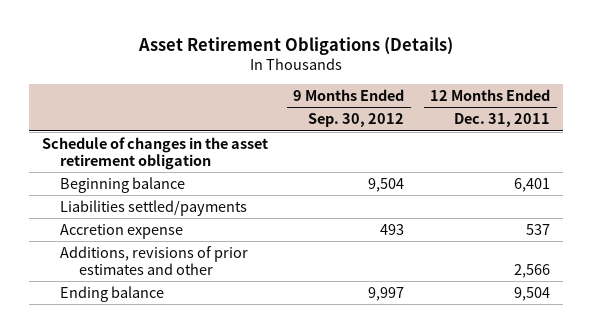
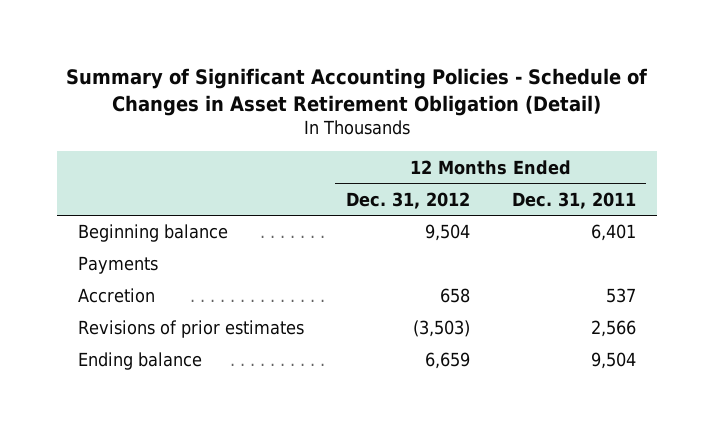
- Asset Retirement Obligations (Details)
+ Summary of Significant Accounting Policies - Schedule of Changes in Asset Retirement Obligation (Detail)
- | 9 Months Ended Sep. 30, 2012 | 12 Months Ended Dec. 31, 2011
+ | 12 Months Ended Dec. 31, 2012 | 12 Months Ended Dec. 31, 2011
- Schedule of changes in the asset retirement obligation
- Liabilities settled/payments
- Accretion expense | 493 | 537
- Additions, revisions of prior estimates and other | | 2,566
+ Payments
+ Accretion | 658 | 537
+ Revisions of prior estimates | (3,503) | 2,566

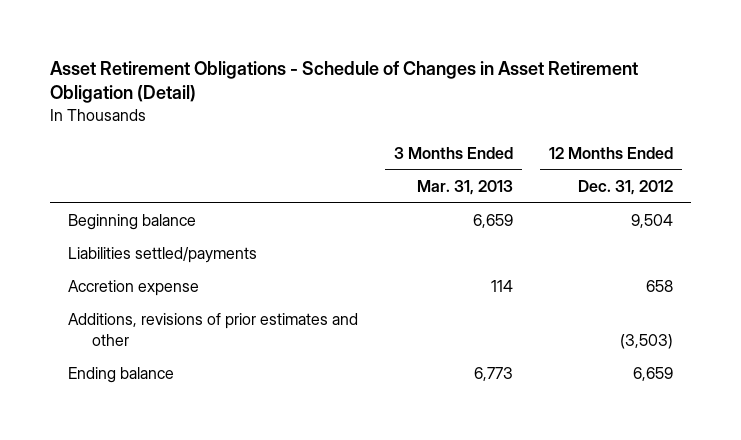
- Summary of Significant Accounting Policies - Schedule of Changes in Asset Retirement Obligation (Detail)
+ Asset Retirement Obligations - Schedule of Changes in Asset Retirement Obligation (Detail)
- | 12 Months Ended Dec. 31, 2012 | 12 Months Ended Dec. 31, 2011
+ | 3 Months Ended Mar. 31, 2013 | 12 Months Ended Dec. 31, 2012
- Payments
- Accretion | 658 | 537
- Revisions of prior estimates | (3,503) | 2,566
+ Liabilities settled/payments
+ Accretion expense | 114 | 658
+ Additions, revisions of prior estimates and other | | (3,503)

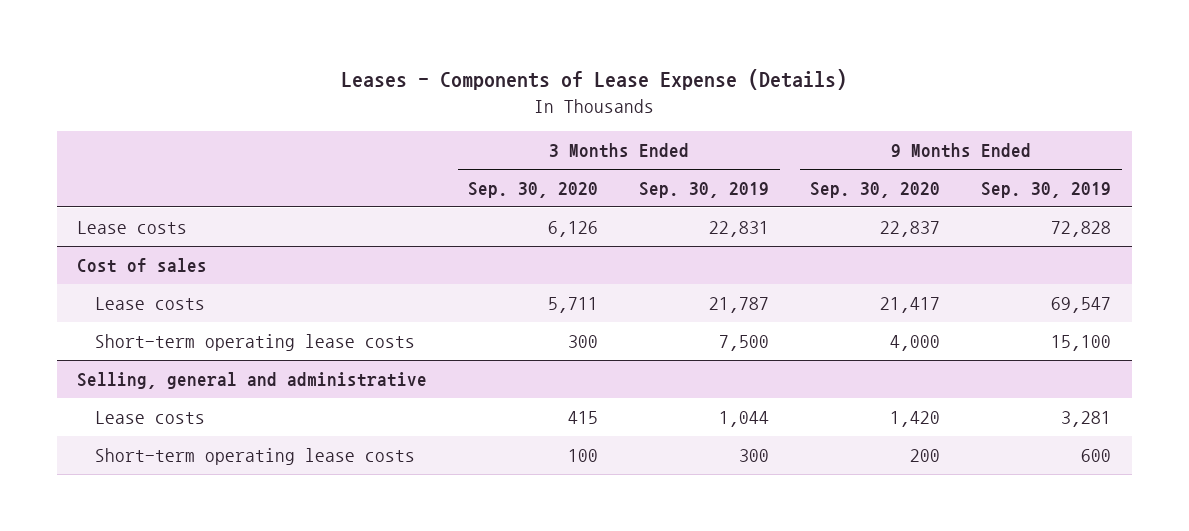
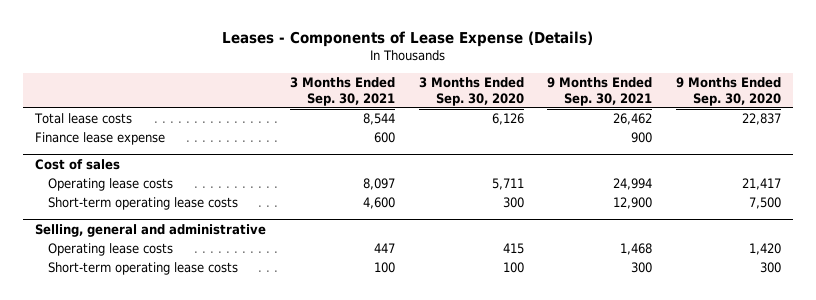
- | 3 Months Ended Sep. 30, 2020 | 3 Months Ended Sep. 30, 2019 | 9 Months Ended Sep. 30, 2020 | 9 Months Ended Sep. 30, 2019
+ | 3 Months Ended Sep. 30, 2021 | 3 Months Ended Sep. 30, 2020 | 9 Months Ended Sep. 30, 2021 | 9 Months Ended Sep. 30, 2020
- Lease costs | 6,126 | 22,831 | 22,837 | 72,828
+ Total lease costs | 8,544 | 6,126 | 26,462 | 22,837
+ Finance lease expense | 600 | | 900 |
@ Cost of sales
- Lease costs | 5,711 | 21,787 | 21,417 | 69,547
- Short-term operating lease costs | 300 | 7,500 | 4,000 | 15,100
+ Operating lease costs | 8,097 | 5,711 | 24,994 | 21,417
+ Short-term operating lease costs | 4,600 | 300 | 12,900 | 7,500
@ Selling, general and administrative
- Lease costs | 415 | 1,044 | 1,420 | 3,281
- Short-term operating lease costs | 100 | 300 | 200 | 600
+ Operating lease costs | 447 | 415 | 1,468 | 1,420
+ Short-term operating lease costs | 100 | 100 | 300 | 300

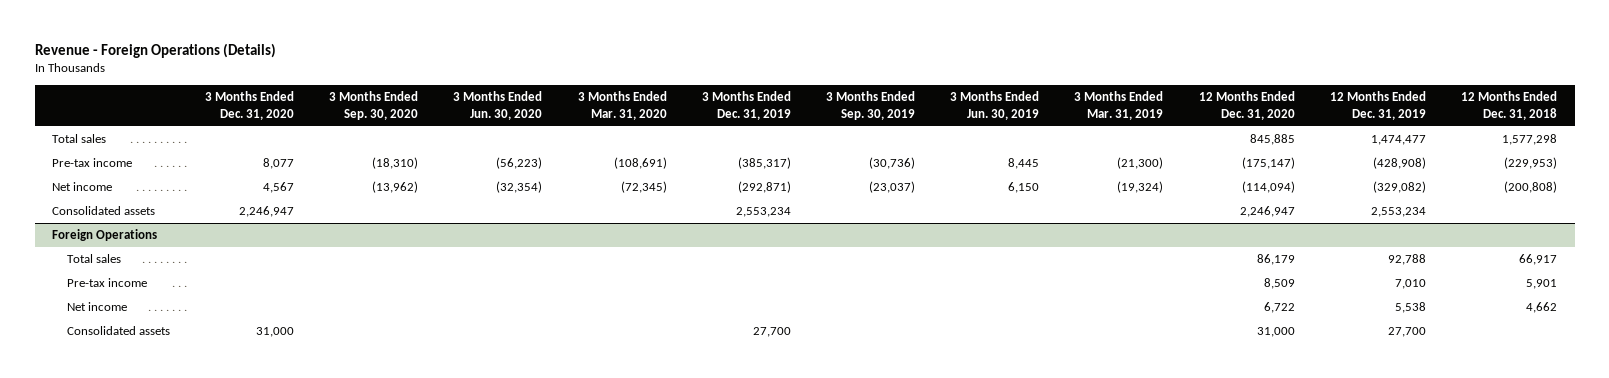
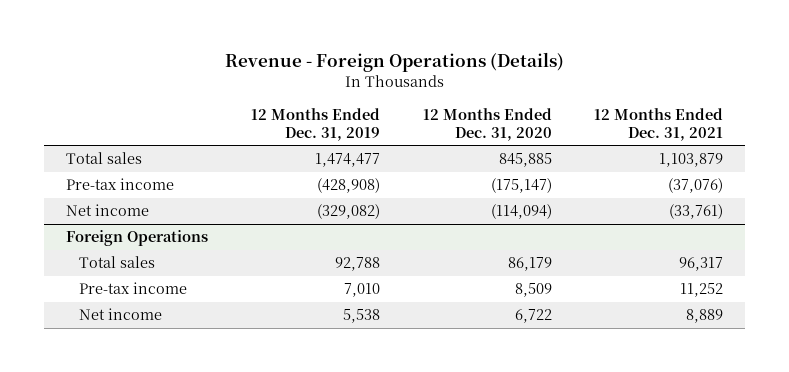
- | 3 Months Ended Dec. 31, 2020 | 3 Months Ended Sep. 30, 2020 | 3 Months Ended Jun. 30, 2020 | 3 Months Ended Mar. 31, 2020 | 3 Months Ended Dec. 31, 2019 | 3 Months Ended Sep. 30, 2019 | 3 Months Ended Jun. 30, 2019 | 3 Months Ended Mar. 31, 2019 | 12 Months Ended Dec. 31, 2020 | 12 Months Ended Dec. 31, 2019 | 12 Months Ended Dec. 31, 2018
+ | 12 Months Ended Dec. 31, 2019 | 12 Months Ended Dec. 31, 2020 | 12 Months Ended Dec. 31, 2021
- Consolidated assets | 2,246,947 | | | | 2,553,234 | | | | 2,246,947 | 2,553,234 |
@ Foreign Operations
- Consolidated assets | 31,000 | | | | 27,700 | | | | 31,000 | 27,700 |

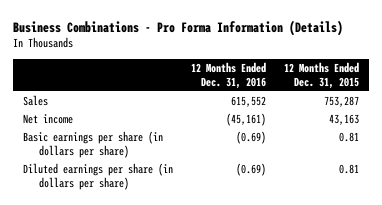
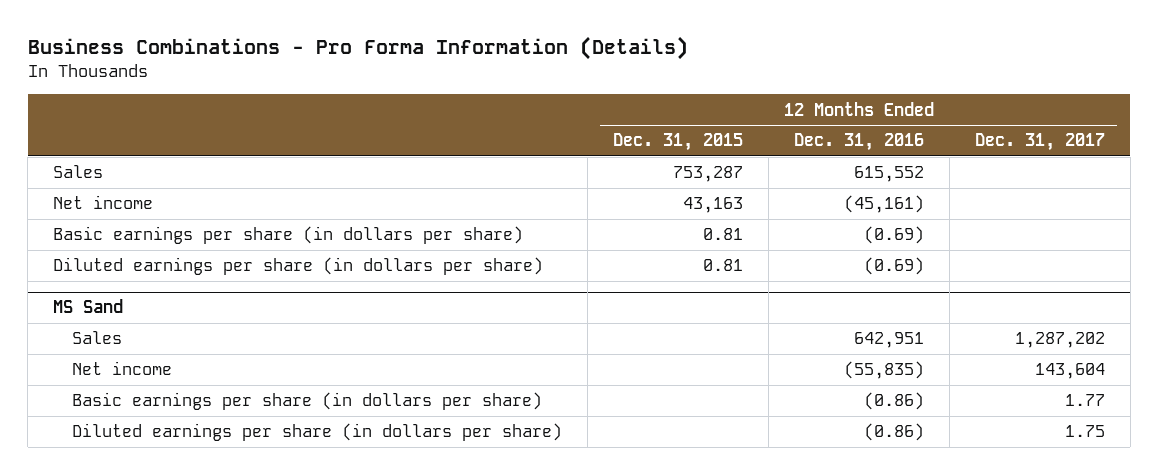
- | 12 Months Ended Dec. 31, 2016 | 12 Months Ended Dec. 31, 2015
+ | 12 Months Ended Dec. 31, 2015 | 12 Months Ended Dec. 31, 2016 | 12 Months Ended Dec. 31, 2017
+ MS Sand
+ Sales | | 642,951 | 1,287,202
+ Net income | | (55,835) | 143,604
+ Basic earnings per share (in dollars per share) | | (0.86) | 1.77
+ Diluted earnings per share (in dollars per share) | | (0.86) | 1.75

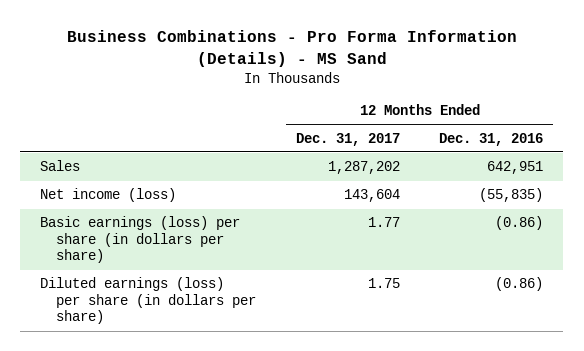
- Business Combinations - Pro Forma Information (Details)
+ Business Combinations - Pro Forma Information (Details) - MS Sand
- | 12 Months Ended Dec. 31, 2015 | 12 Months Ended Dec. 31, 2016 | 12 Months Ended Dec. 31, 2017
+ | 12 Months Ended Dec. 31, 2017 | 12 Months Ended Dec. 31, 2016
- Sales | 753,287 | 615,552 |
- Net income | 43,163 | (45,161) |
- Basic earnings per share (in dollars per share) | 0.81 | (0.69) |
- Diluted earnings per share (in dollars per share) | 0.81 | (0.69) |
- MS Sand
- Net income | | (55,835) | 143,604
- Basic earnings per share (in dollars per share) | | (0.86) | 1.77
- Diluted earnings per share (in dollars per share) | | (0.86) | 1.75
+ Net income (loss) | 143,604 | (55,835)
+ Basic earnings (loss) per share (in dollars per share) | 1.77 | (0.86)
+ Diluted earnings (loss) per share (in dollars per share) | 1.75 | (0.86)

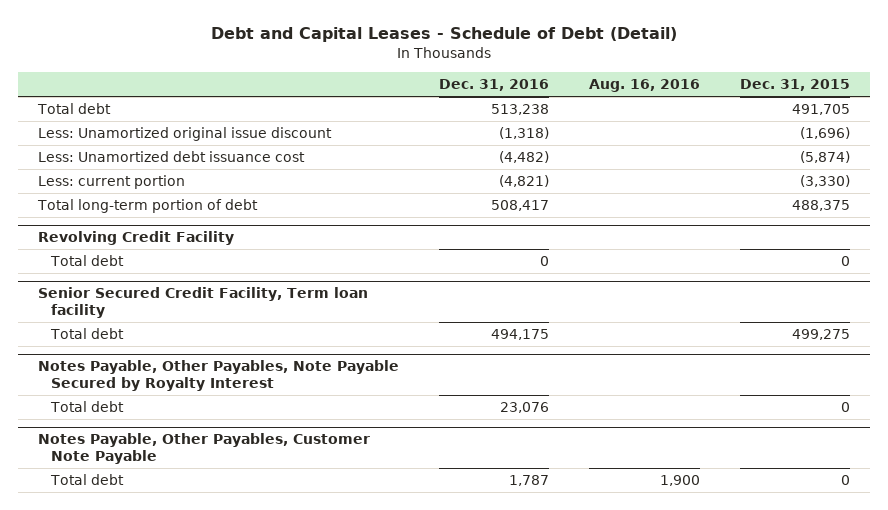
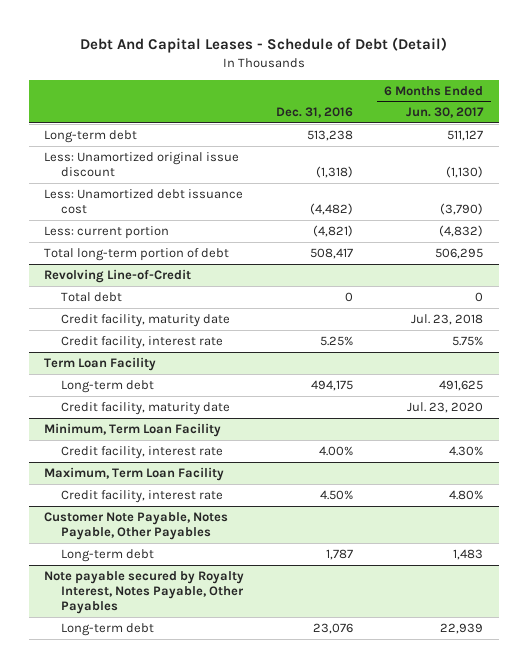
- Debt and Capital Leases - Schedule of Debt (Detail)
+ Debt And Capital Leases - Schedule of Debt (Detail)
- | Dec. 31, 2016 | Aug. 16, 2016 | Dec. 31, 2015
+ | Dec. 31, 2016 | 6 Months Ended Jun. 30, 2017
- Total debt | 513,238 | | 491,705
+ Long-term debt | 513,238 | 511,127
- Revolving Credit Facility
+ Revolving Line-of-Credit
- Senior Secured Credit Facility, Term loan facility
- Total debt | 494,175 | | 499,275
- Notes Payable, Other Payables, Note Payable Secured by Royalty Interest
- Total debt | 23,076 | | 0
- Notes Payable, Other Payables, Customer Note Payable
- Total debt | 1,787 | 1,900 | 0
+ Credit facility, maturity date | | Jul. 23, 2018
+ Credit facility, interest rate | 5.25% | 5.75%
+ Term Loan Facility
+ Long-term debt | 494,175 | 491,625
+ Credit facility, maturity date | | Jul. 23, 2020
+ Minimum, Term Loan Facility
+ Credit facility, interest rate | 4.00% | 4.30%
+ Maximum, Term Loan Facility
+ Credit facility, interest rate | 4.50% | 4.80%
+ Customer Note Payable, Notes Payable, Other Payables
+ Long-term debt | 1,787 | 1,483
+ Note payable secured by Royalty Interest, Notes Payable, Other Payables
+ Long-term debt | 23,076 | 22,939

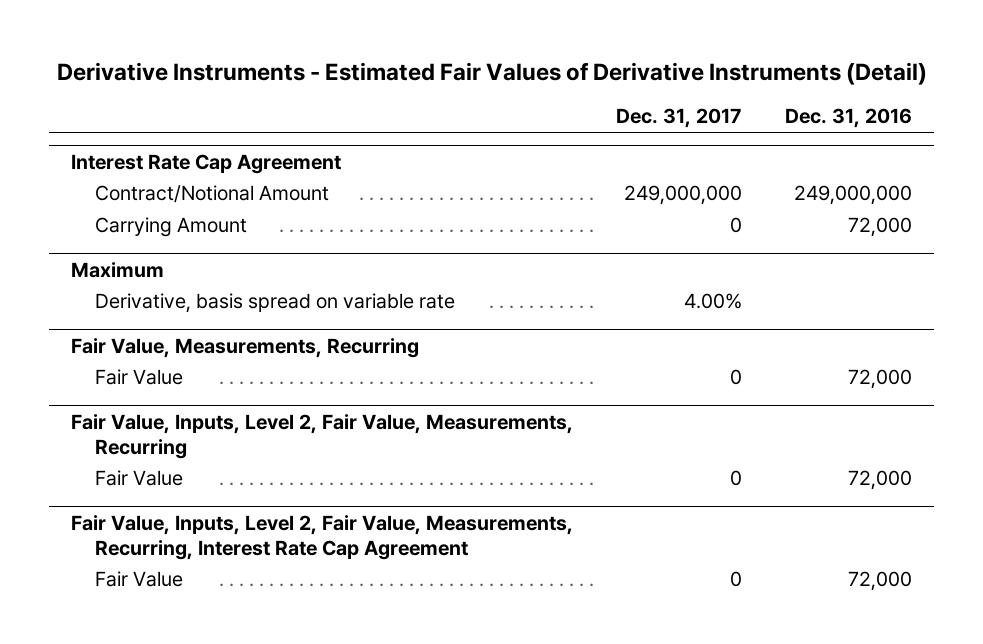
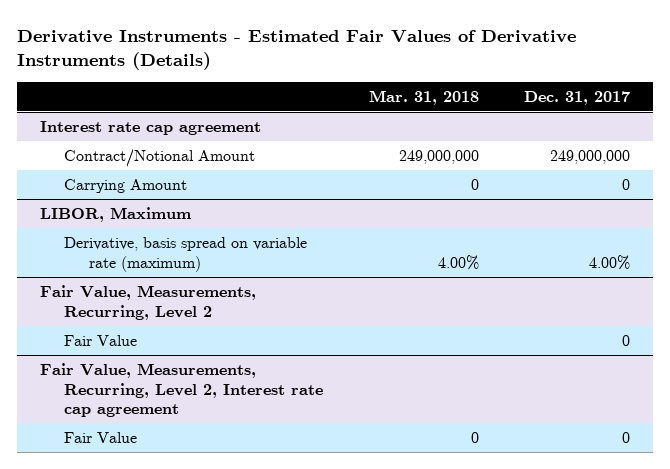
- Derivative Instruments - Estimated Fair Values of Derivative Instruments (Detail)
+ Derivative Instruments - Estimated Fair Values of Derivative Instruments (Details)
- | Dec. 31, 2017 | Dec. 31, 2016
+ | Mar. 31, 2018 | Dec. 31, 2017
- Interest Rate Cap Agreement
+ Interest rate cap agreement
- Maximum
- Derivative, basis spread on variable rate | 4.00% |
- Fair Value, Measurements, Recurring
- Fair Value | 0 | 72,000
- Fair Value, Inputs, Level 2, Fair Value, Measurements, Recurring
+ LIBOR, Maximum
+ Derivative, basis spread on variable rate (maximum) | 4.00% | 4.00%
+ Fair Value, Measurements, Recurring, Level 2
- Fair Value, Inputs, Level 2, Fair Value, Measurements, Recurring, Interest Rate Cap Agreement
+ Fair Value, Measurements, Recurring, Level 2, Interest rate cap agreement

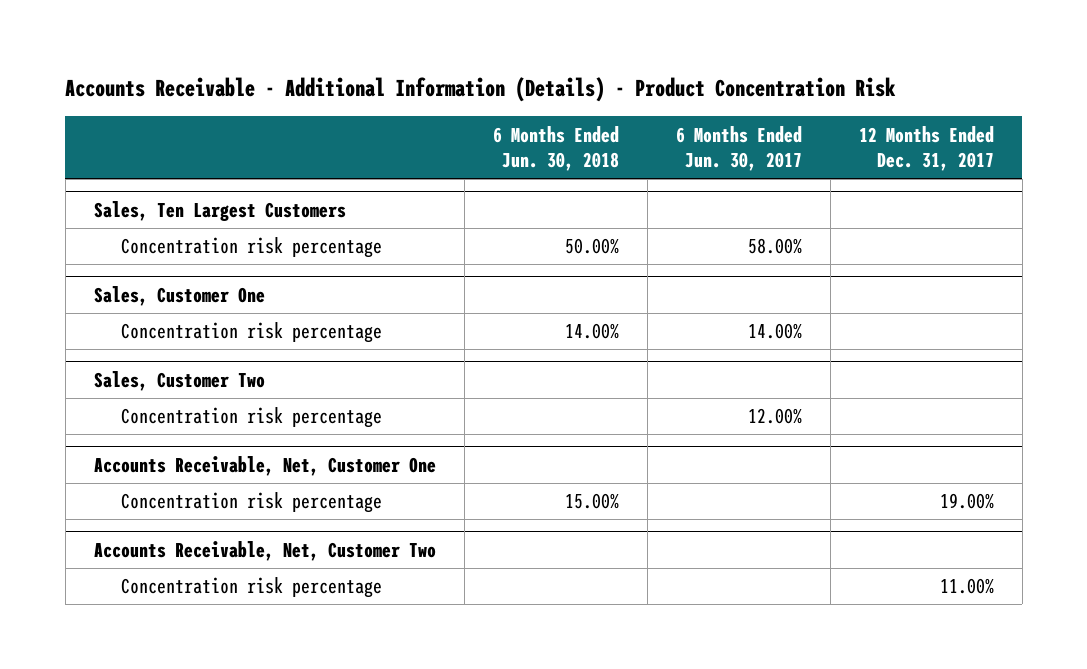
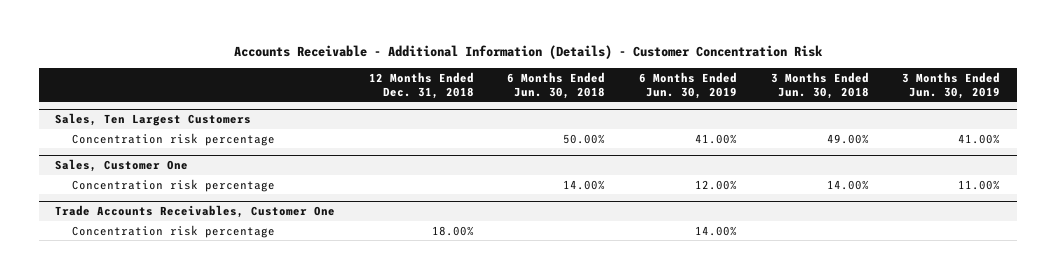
- Accounts Receivable - Additional Information (Details) - Product Concentration Risk
+ Accounts Receivable - Additional Information (Details) - Customer Concentration Risk
- | 6 Months Ended Jun. 30, 2018 | 6 Months Ended Jun. 30, 2017 | 12 Months Ended Dec. 31, 2017
+ | 12 Months Ended Dec. 31, 2018 | 6 Months Ended Jun. 30, 2018 | 6 Months Ended Jun. 30, 2019 | 3 Months Ended Jun. 30, 2018 | 3 Months Ended Jun. 30, 2019
- Sales, Customer Two
- Concentration risk percentage | | 12.00% |
- Accounts Receivable, Net, Customer One
- Concentration risk percentage | 15.00% | | 19.00%
- Accounts Receivable, Net, Customer Two
+ Trade Accounts Receivables, Customer One

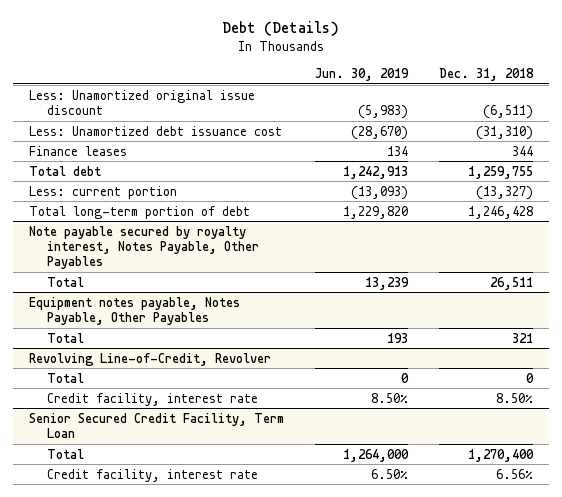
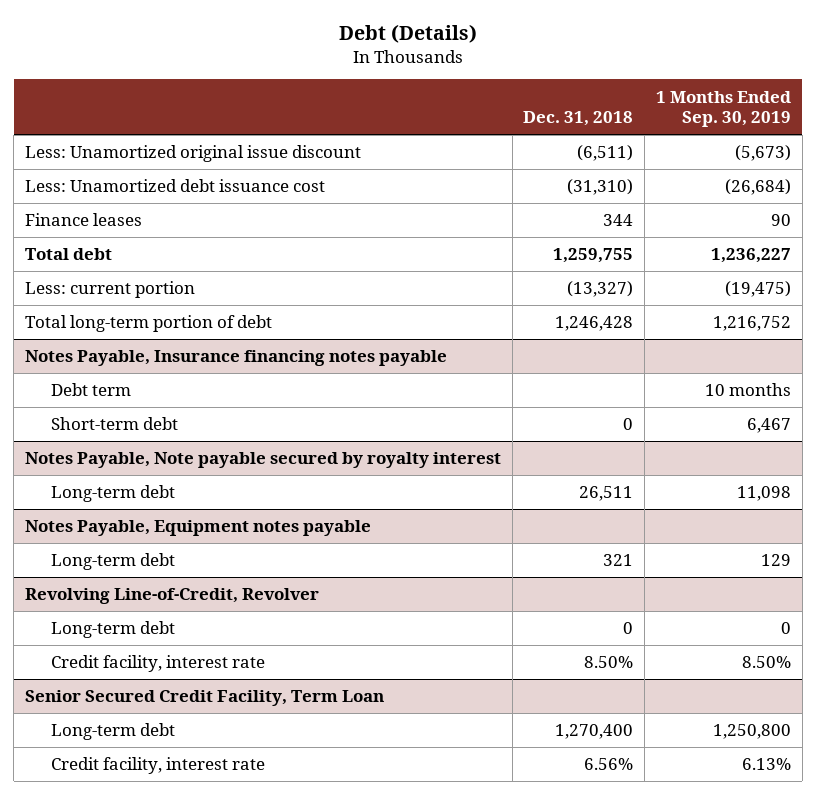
- | Jun. 30, 2019 | Dec. 31, 2018
+ | Dec. 31, 2018 | 1 Months Ended Sep. 30, 2019
- Note payable secured by royalty interest, Notes Payable, Other Payables
- Total | 13,239 | 26,511
- Equipment notes payable, Notes Payable, Other Payables
- Total | 193 | 321
+ Notes Payable, Insurance financing notes payable
+ Debt term | | 10 months
+ Short-term debt | 0 | 6,467
+ Notes Payable, Note payable secured by royalty interest
+ Long-term debt | 26,511 | 11,098
+ Notes Payable, Equipment notes payable
+ Long-term debt | 321 | 129
@ Revolving Line-of-Credit, Revolver
- Total | 0 | 0
+ Long-term debt | 0 | 0
@ Senior Secured Credit Facility, Term Loan
- Total | 1,264,000 | 1,270,400
+ Long-term debt | 1,270,400 | 1,250,800

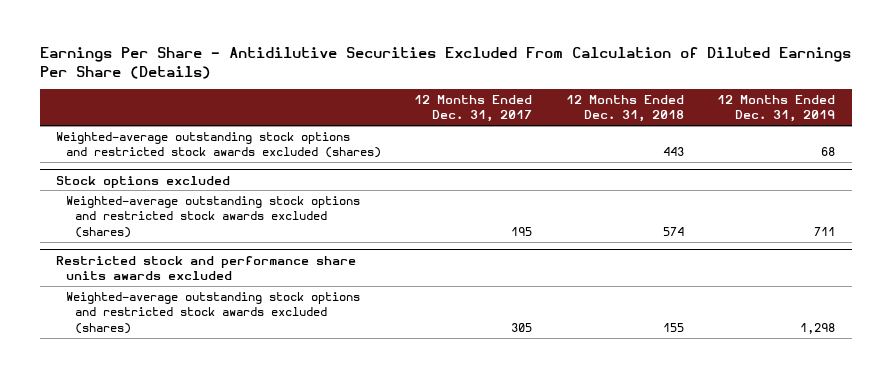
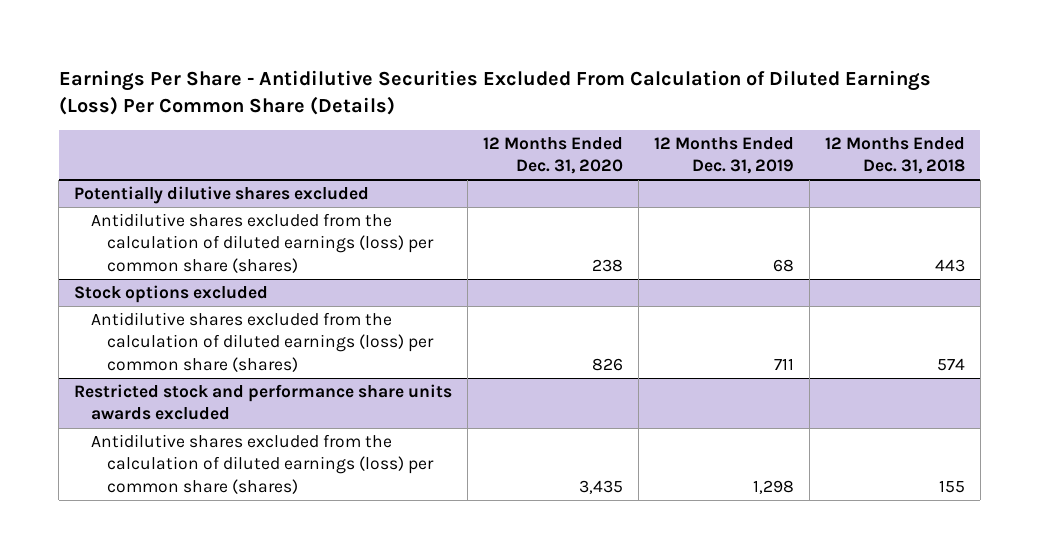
- Earnings Per Share - Antidilutive Securities Excluded From Calculation of Diluted Earnings Per Share (Details)
+ Earnings Per Share - Antidilutive Securities Excluded From Calculation of Diluted Earnings (Loss) Per Common Share (Details)
- | 12 Months Ended Dec. 31, 2017 | 12 Months Ended Dec. 31, 2018 | 12 Months Ended Dec. 31, 2019
+ | 12 Months Ended Dec. 31, 2020 | 12 Months Ended Dec. 31, 2019 | 12 Months Ended Dec. 31, 2018
- Weighted-average outstanding stock options and restricted stock awards excluded (shares) | | 443 | 68
+ Potentially dilutive shares excluded
+ Antidilutive shares excluded from the calculation of diluted earnings (loss) per common share (shares) | 238 | 68 | 443
@ Stock options excluded
- Weighted-average outstanding stock options and restricted stock awards excluded (shares) | 195 | 574 | 711
+ Antidilutive shares excluded from the calculation of diluted earnings (loss) per common share (shares) | 826 | 711 | 574
@ Restricted stock and performance share units awards excluded
- Weighted-average outstanding stock options and restricted stock awards excluded (shares) | 305 | 155 | 1,298
+ Antidilutive shares excluded from the calculation of diluted earnings (loss) per common share (shares) | 3,435 | 1,298 | 155

